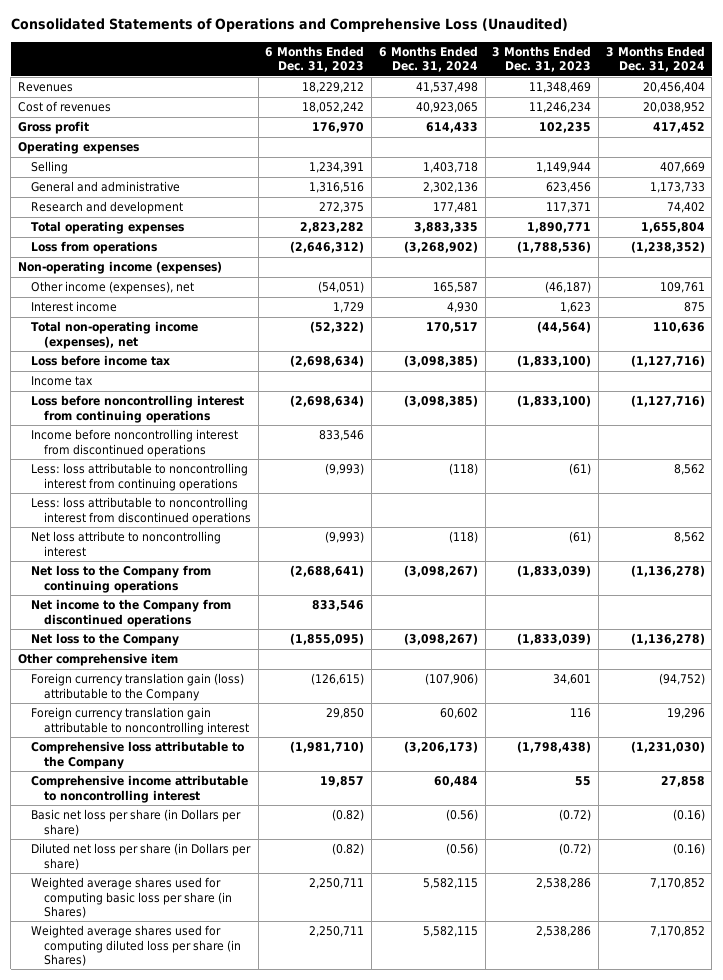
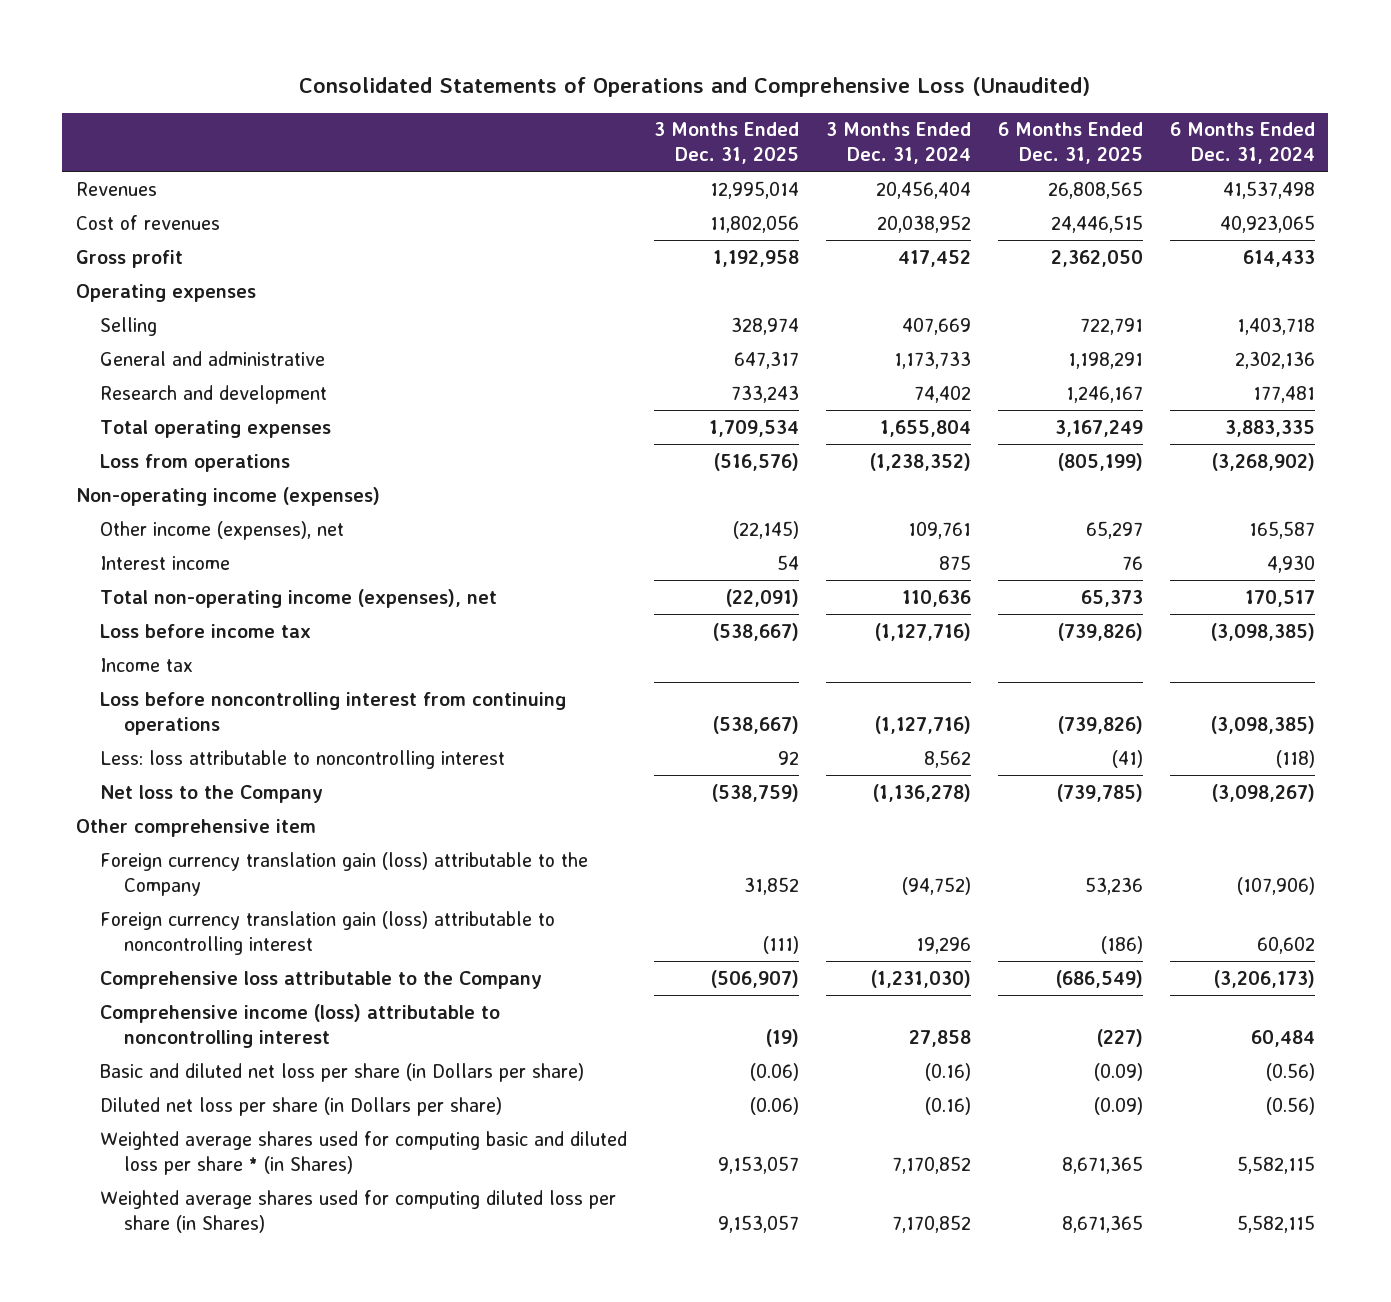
- | 6 Months Ended Dec. 31, 2023 | 6 Months Ended Dec. 31, 2024 | 3 Months Ended Dec. 31, 2023 | 3 Months Ended Dec. 31, 2024
+ | 3 Months Ended Dec. 31, 2025 | 3 Months Ended Dec. 31, 2024 | 6 Months Ended Dec. 31, 2025 | 6 Months Ended Dec. 31, 2024
- Income before noncontrolling interest from discontinued operations | 833,546 | | |
- Less: loss attributable to noncontrolling interest from continuing operations | (9,993) | (118) | (61) | 8,562
- Less: loss attributable to noncontrolling interest from discontinued operations
- Net loss attribute to noncontrolling interest | (9,993) | (118) | (61) | 8,562
- Net loss to the Company from continuing operations | (2,688,641) | (3,098,267) | (1,833,039) | (1,136,278)
- Net income to the Company from discontinued operations | 833,546 | | |
+ Less: loss attributable to noncontrolling interest | 92 | 8,562 | (41) | (118)
- Foreign currency translation gain attributable to noncontrolling interest | 29,850 | 60,602 | 116 | 19,296
+ Foreign currency translation gain (loss) attributable to noncontrolling interest | (111) | 19,296 | (186) | 60,602
- Comprehensive income attributable to noncontrolling interest | 19,857 | 60,484 | 55 | 27,858
- Basic net loss per share (in Dollars per share) | (0.82) | (0.56) | (0.72) | (0.16)
+ Comprehensive income (loss) attributable to noncontrolling interest | (19) | 27,858 | (227) | 60,484
+ Basic and diluted net loss per share (in Dollars per share) | (0.06) | (0.16) | (0.09) | (0.56)
- Weighted average shares used for computing basic loss per share (in Shares) | 2,250,711 | 5,582,115 | 2,538,286 | 7,170,852
+ Weighted average shares used for computing basic and diluted loss per share * (in Shares) | 9,153,057 | 7,170,852 | 8,671,365 | 5,582,115

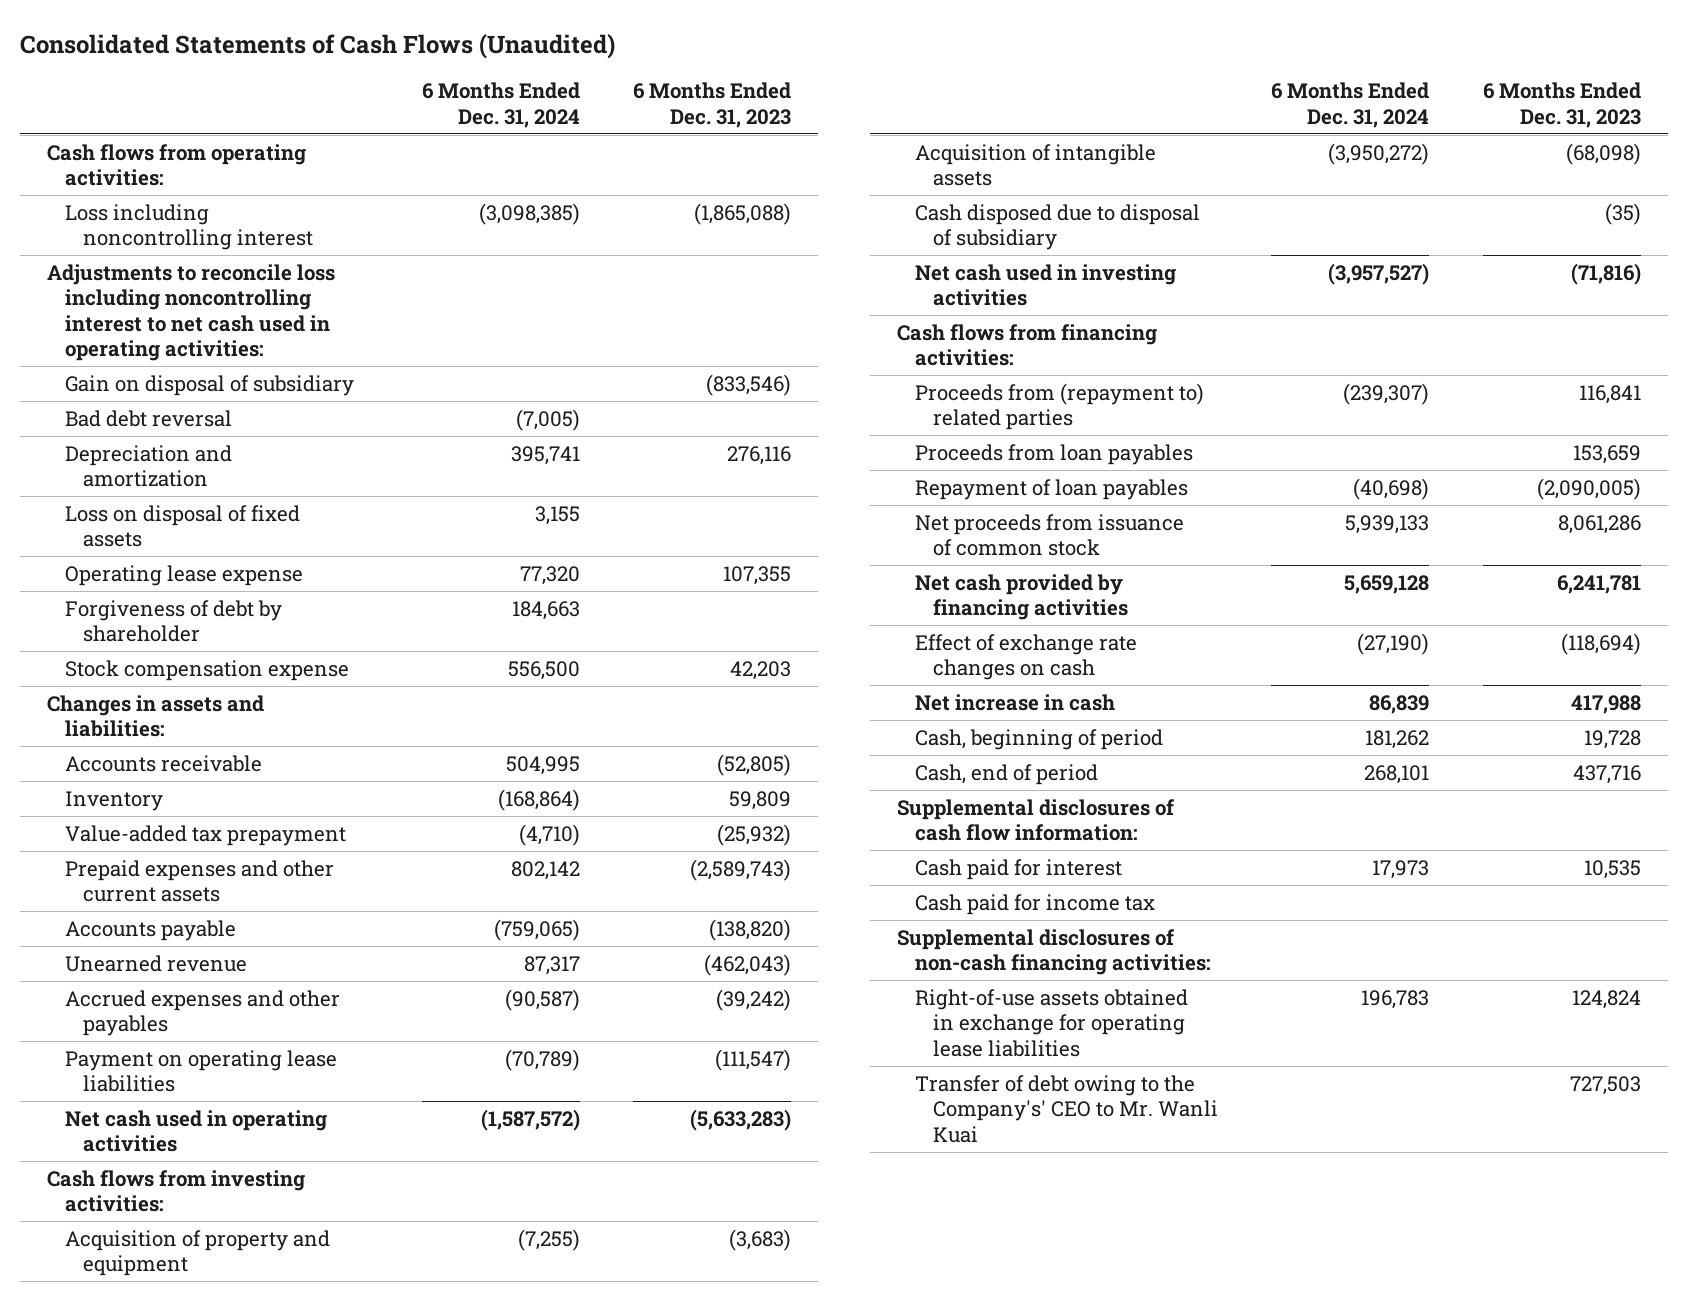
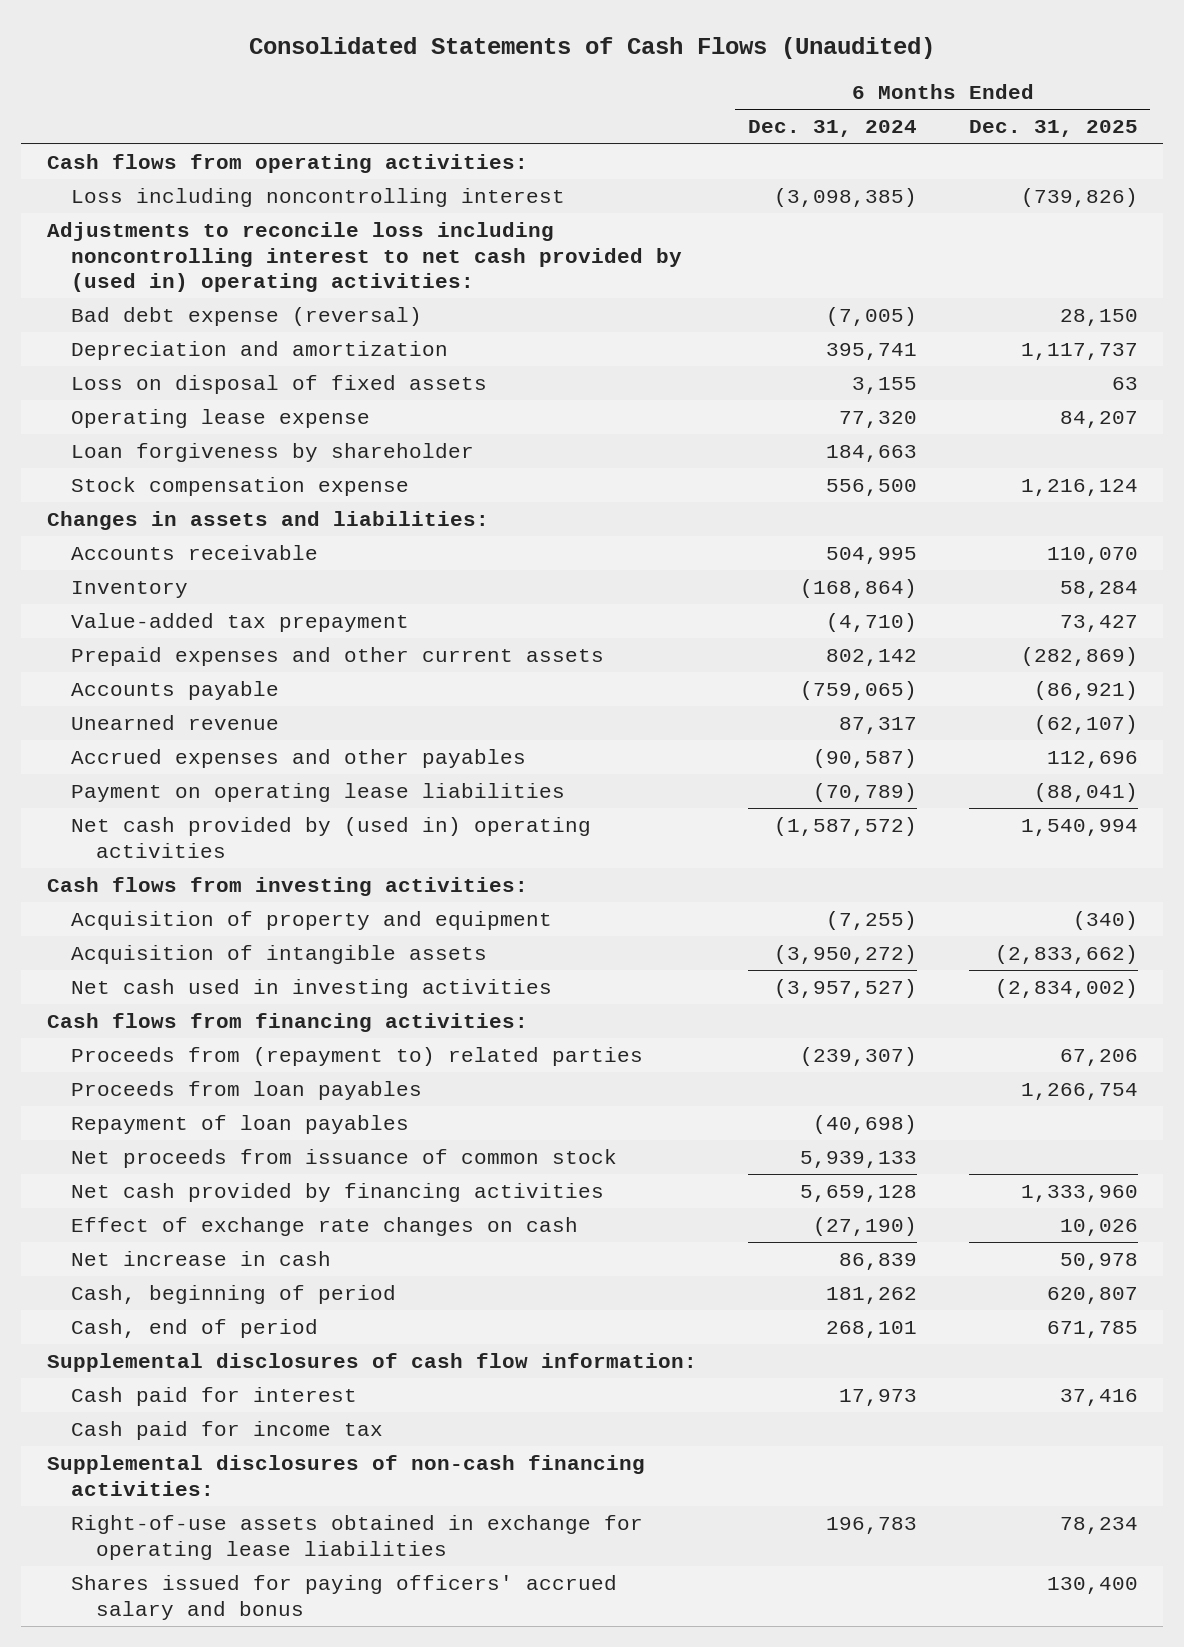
- | 6 Months Ended Dec. 31, 2024 | 6 Months Ended Dec. 31, 2023
+ | 6 Months Ended Dec. 31, 2024 | 6 Months Ended Dec. 31, 2025
- Adjustments to reconcile loss including noncontrolling interest to net cash used in operating activities:
- Gain on disposal of subsidiary | | (833,546)
- Bad debt reversal | (7,005) |
+ Adjustments to reconcile loss including noncontrolling interest to net cash provided by (used in) operating activities:
+ Bad debt expense (reversal) | (7,005) | 28,150
- Forgiveness of debt by shareholder | 184,663 |
+ Loan forgiveness by shareholder | 184,663 |
- Net cash used in operating activities | (1,587,572) | (5,633,283)
+ Net cash provided by (used in) operating activities | (1,587,572) | 1,540,994
- Cash disposed due to disposal of subsidiary | | (35)
- Transfer of debt owing to the Company's' CEO to Mr. Wanli Kuai | | 727,503
+ Shares issued for paying officers' accrued salary and bonus | | 130,400

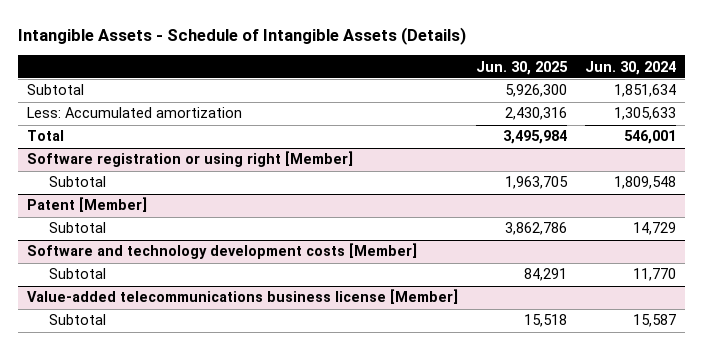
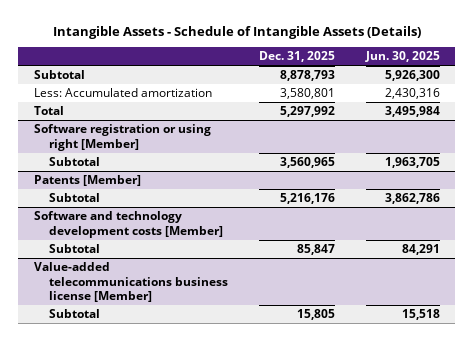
- | Jun. 30, 2025 | Jun. 30, 2024
+ | Dec. 31, 2025 | Jun. 30, 2025
- Patent [Member]
+ Patents [Member]

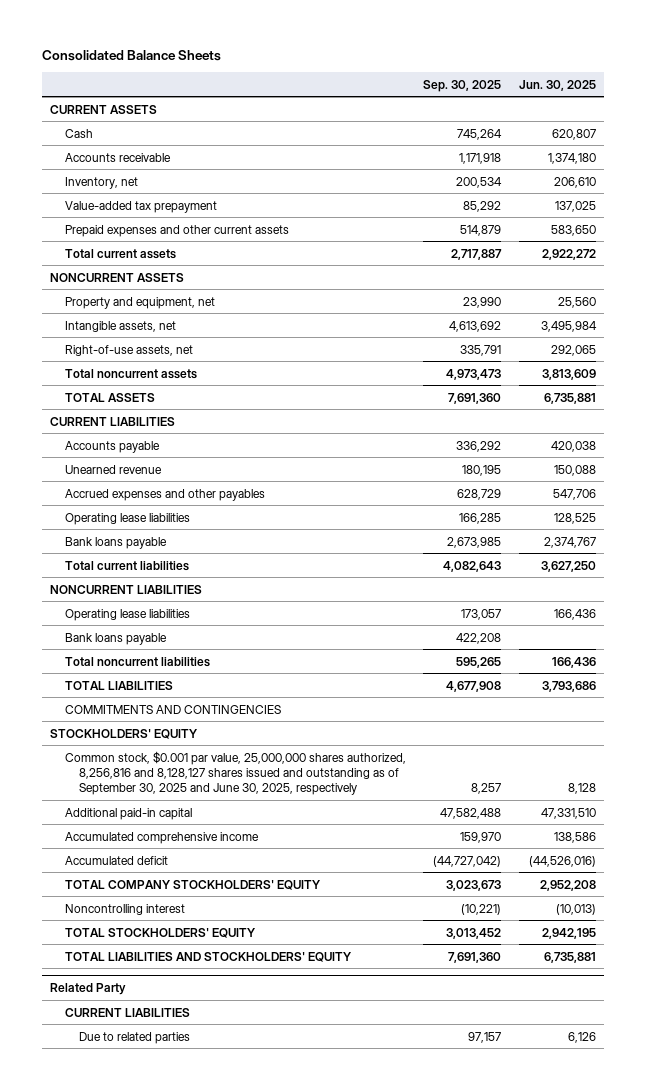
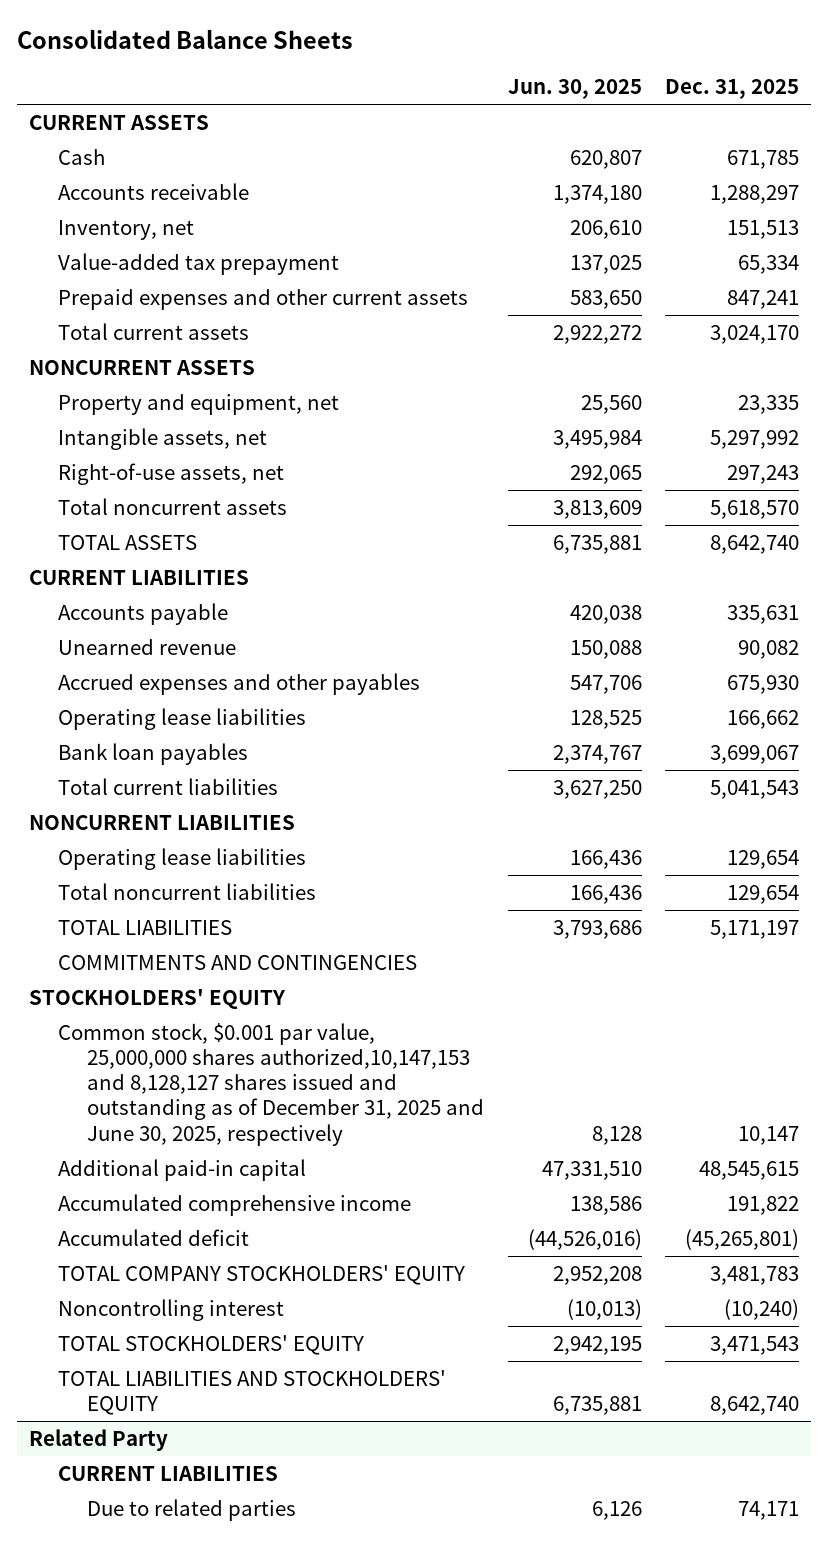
- | Sep. 30, 2025 | Jun. 30, 2025
+ | Jun. 30, 2025 | Dec. 31, 2025
- Bank loans payable | 2,673,985 | 2,374,767
+ Bank loan payables | 2,374,767 | 3,699,067
- Bank loans payable | 422,208 |
- Common stock, $0.001 par value, 25,000,000 shares authorized, 8,256,816 and 8,128,127 shares issued and outstanding as of September 30, 2025 and June 30, 2025, respectively | 8,257 | 8,128
+ Common stock, $0.001 par value, 25,000,000 shares authorized,10,147,153 and 8,128,127 shares issued and outstanding as of December 31, 2025 and June 30, 2025, respectively | 8,128 | 10,147

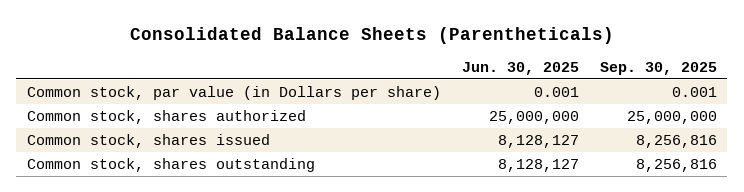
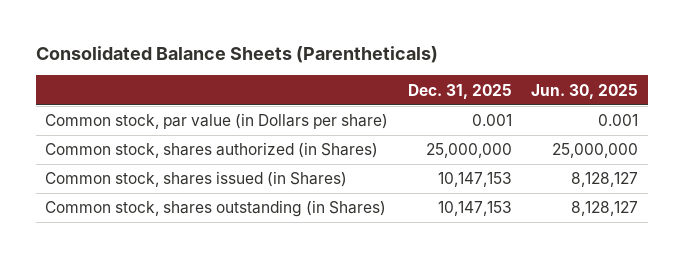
- | Jun. 30, 2025 | Sep. 30, 2025
+ | Dec. 31, 2025 | Jun. 30, 2025
- Common stock, shares authorized | 25,000,000 | 25,000,000
- Common stock, shares issued | 8,128,127 | 8,256,816
- Common stock, shares outstanding | 8,128,127 | 8,256,816
+ Common stock, shares authorized (in Shares) | 25,000,000 | 25,000,000
+ Common stock, shares issued (in Shares) | 10,147,153 | 8,128,127
+ Common stock, shares outstanding (in Shares) | 10,147,153 | 8,128,127

